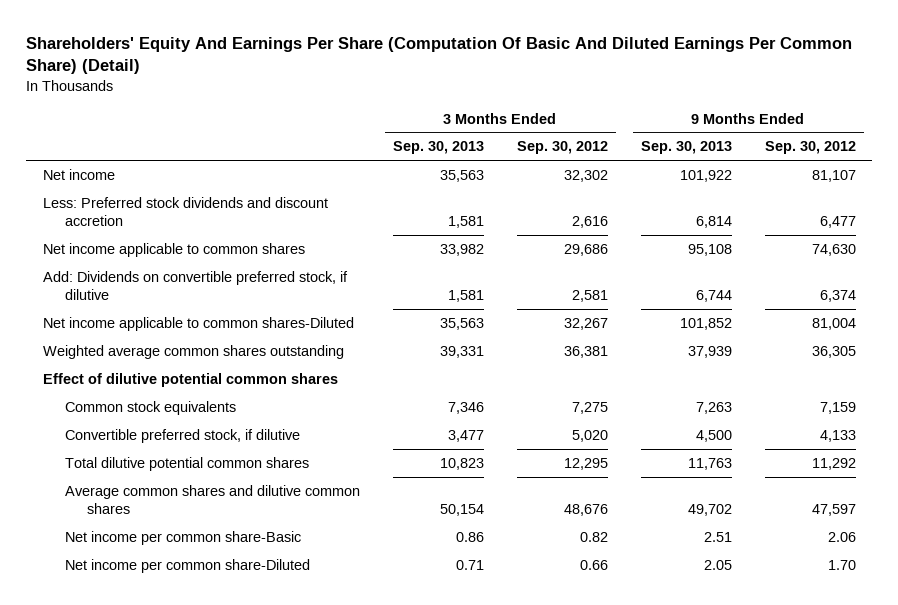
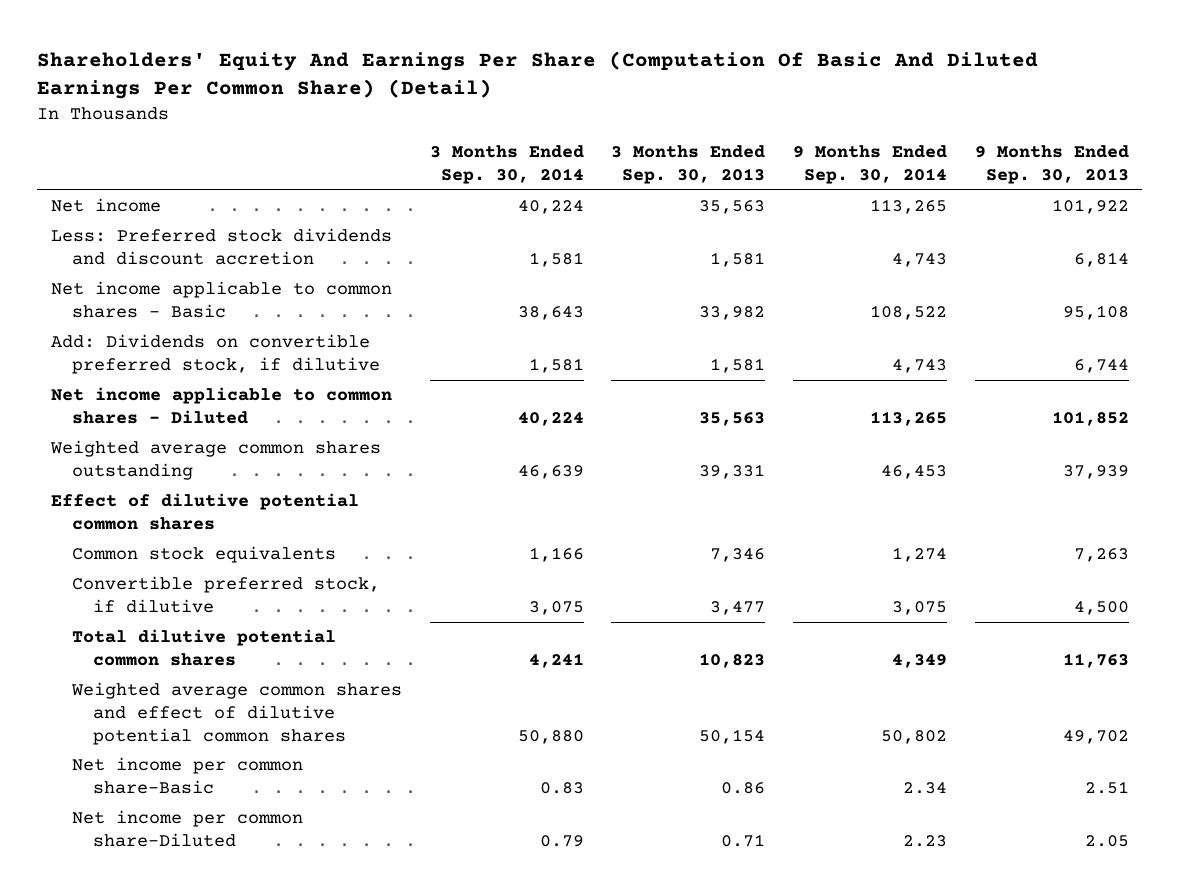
- | 3 Months Ended Sep. 30, 2013 | 3 Months Ended Sep. 30, 2012 | 9 Months Ended Sep. 30, 2013 | 9 Months Ended Sep. 30, 2012
+ | 3 Months Ended Sep. 30, 2014 | 3 Months Ended Sep. 30, 2013 | 9 Months Ended Sep. 30, 2014 | 9 Months Ended Sep. 30, 2013
- Net income applicable to common shares | 33,982 | 29,686 | 95,108 | 74,630
+ Net income applicable to common shares - Basic | 38,643 | 33,982 | 108,522 | 95,108
- Net income applicable to common shares-Diluted | 35,563 | 32,267 | 101,852 | 81,004
+ Net income applicable to common shares - Diluted | 40,224 | 35,563 | 113,265 | 101,852
- Average common shares and dilutive common shares | 50,154 | 48,676 | 49,702 | 47,597
+ Weighted average common shares and effect of dilutive potential common shares | 50,880 | 50,154 | 50,802 | 49,702

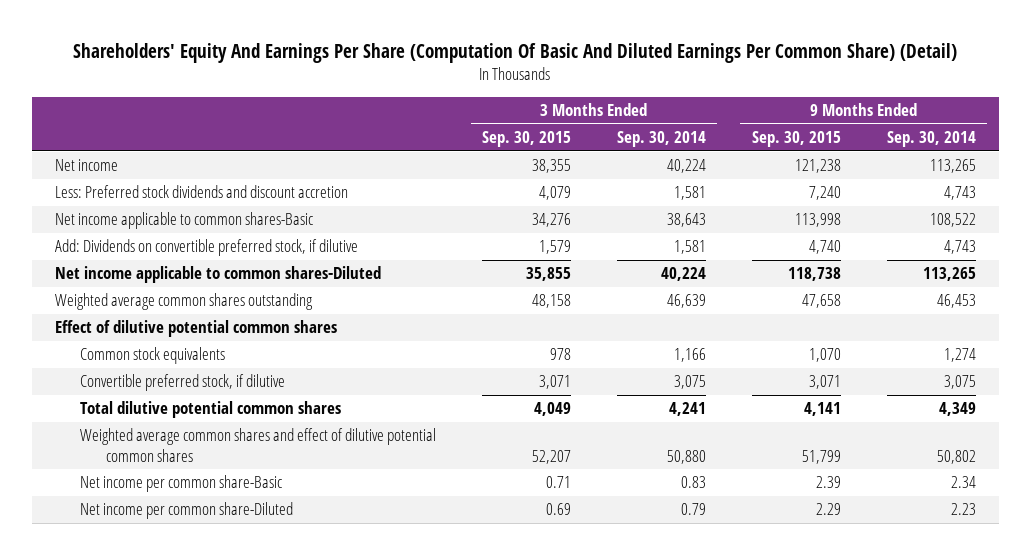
- | 3 Months Ended Sep. 30, 2014 | 3 Months Ended Sep. 30, 2013 | 9 Months Ended Sep. 30, 2014 | 9 Months Ended Sep. 30, 2013
+ | 3 Months Ended Sep. 30, 2015 | 3 Months Ended Sep. 30, 2014 | 9 Months Ended Sep. 30, 2015 | 9 Months Ended Sep. 30, 2014
- Net income applicable to common shares - Basic | 38,643 | 33,982 | 108,522 | 95,108
+ Net income applicable to common shares-Basic | 34,276 | 38,643 | 113,998 | 108,522
- Net income applicable to common shares - Diluted | 40,224 | 35,563 | 113,265 | 101,852
+ Net income applicable to common shares-Diluted | 35,855 | 40,224 | 118,738 | 113,265

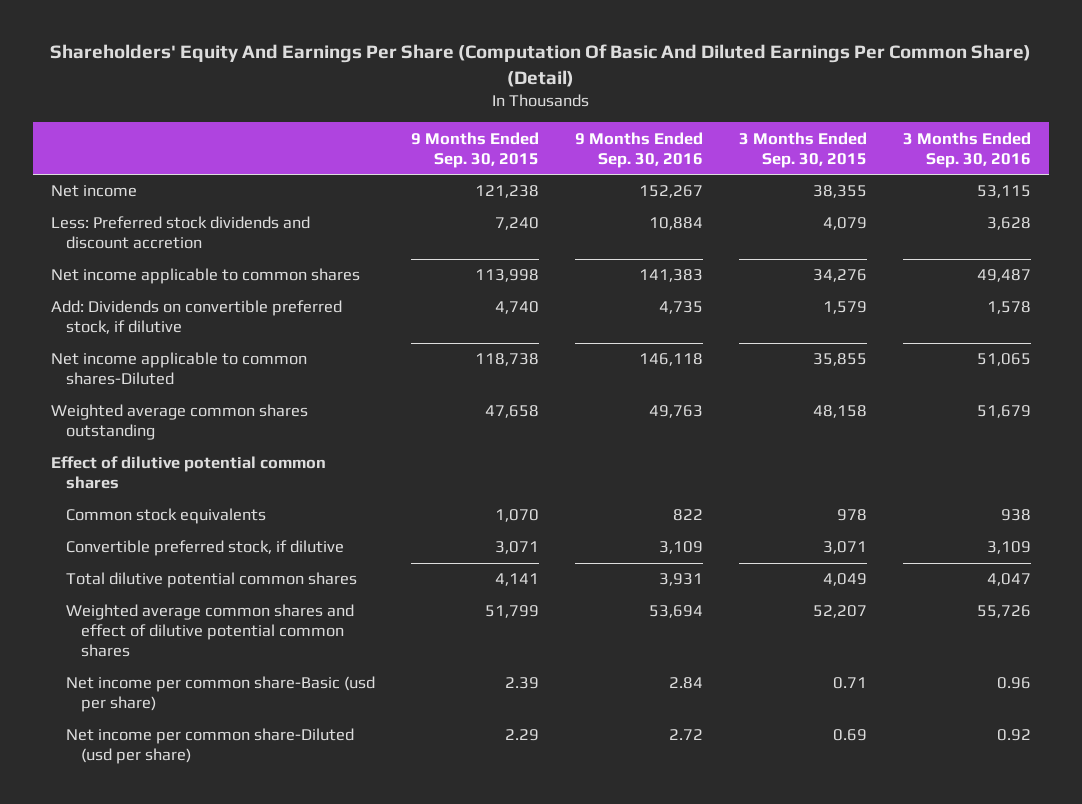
- | 3 Months Ended Sep. 30, 2015 | 3 Months Ended Sep. 30, 2014 | 9 Months Ended Sep. 30, 2015 | 9 Months Ended Sep. 30, 2014
+ | 9 Months Ended Sep. 30, 2015 | 9 Months Ended Sep. 30, 2016 | 3 Months Ended Sep. 30, 2015 | 3 Months Ended Sep. 30, 2016
- Net income applicable to common shares-Basic | 34,276 | 38,643 | 113,998 | 108,522
+ Net income applicable to common shares | 113,998 | 141,383 | 34,276 | 49,487
- Net income per common share-Basic | 0.71 | 0.83 | 2.39 | 2.34
- Net income per common share-Diluted | 0.69 | 0.79 | 2.29 | 2.23
+ Net income per common share-Basic (usd per share) | 2.39 | 2.84 | 0.71 | 0.96
+ Net income per common share-Diluted (usd per share) | 2.29 | 2.72 | 0.69 | 0.92

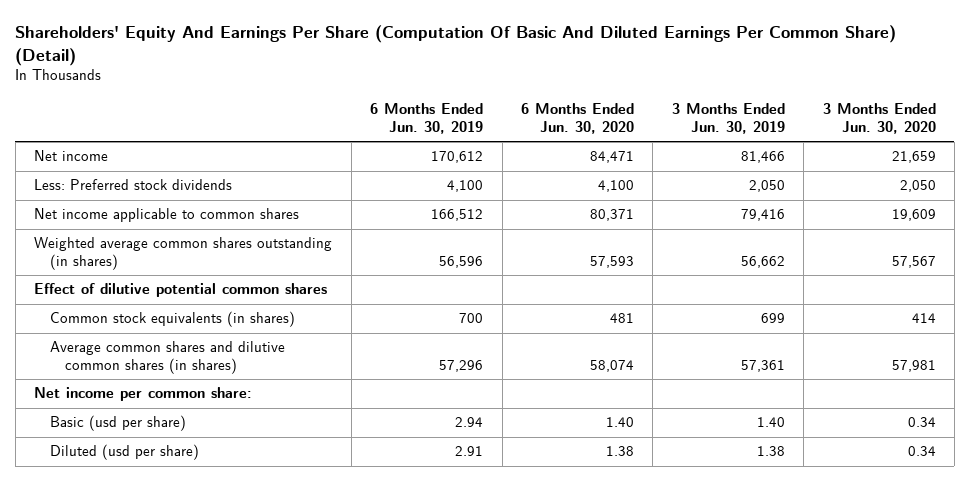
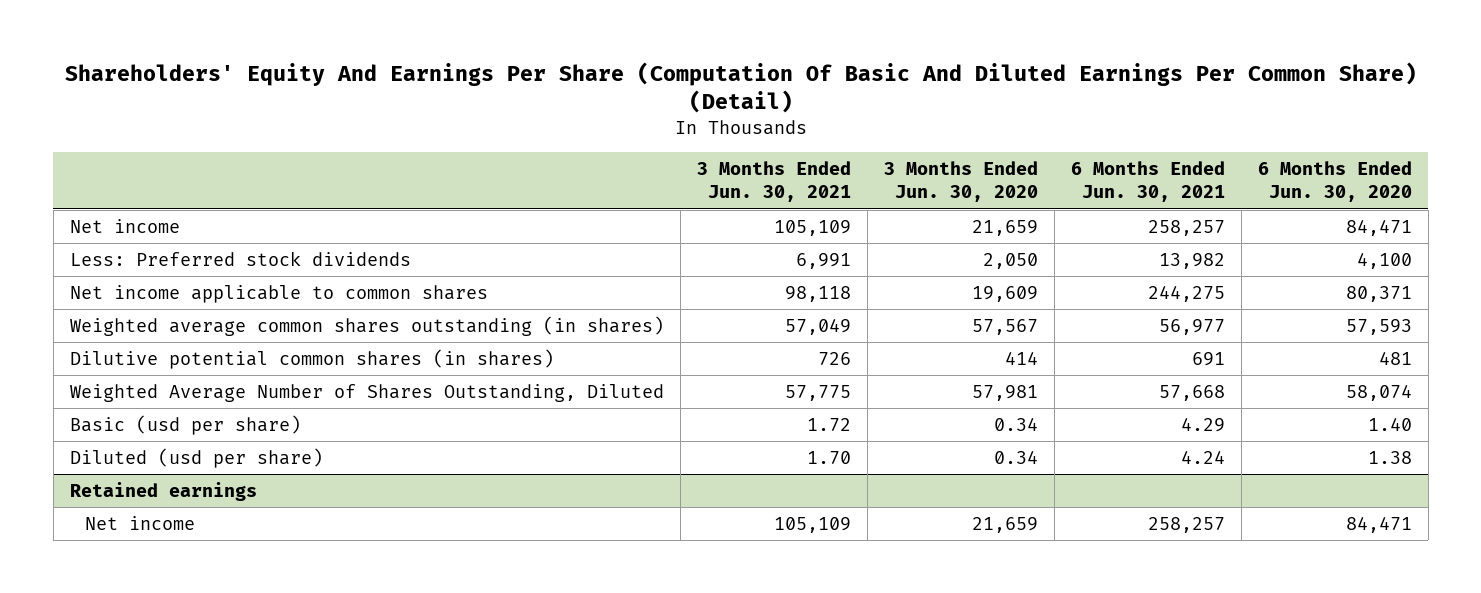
- | 6 Months Ended Jun. 30, 2019 | 6 Months Ended Jun. 30, 2020 | 3 Months Ended Jun. 30, 2019 | 3 Months Ended Jun. 30, 2020
+ | 3 Months Ended Jun. 30, 2021 | 3 Months Ended Jun. 30, 2020 | 6 Months Ended Jun. 30, 2021 | 6 Months Ended Jun. 30, 2020
- Effect of dilutive potential common shares
- Common stock equivalents (in shares) | 700 | 481 | 699 | 414
- Average common shares and dilutive common shares (in shares) | 57,296 | 58,074 | 57,361 | 57,981
- Net income per common share:
+ Dilutive potential common shares (in shares) | 726 | 414 | 691 | 481
+ Weighted Average Number of Shares Outstanding, Diluted | 57,775 | 57,981 | 57,668 | 58,074
+ Retained earnings
+ Net income | 105,109 | 21,659 | 258,257 | 84,471

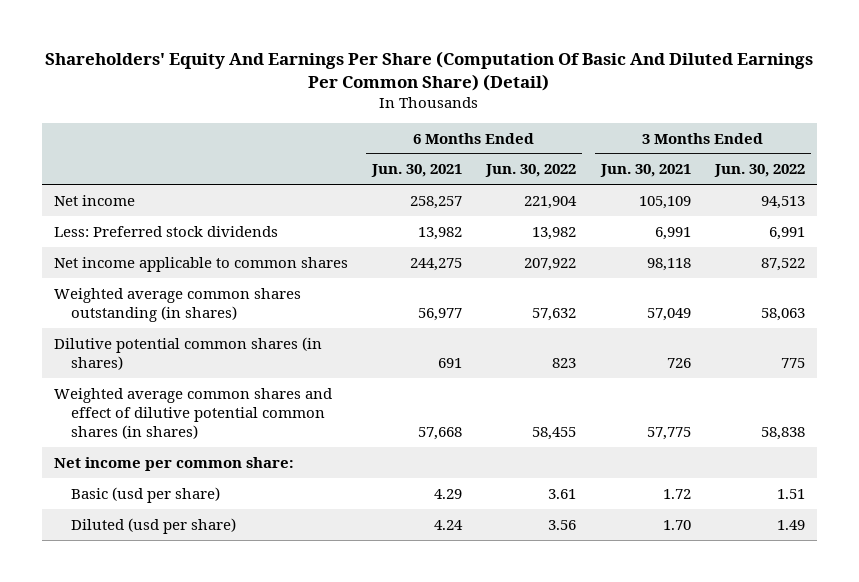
- | 3 Months Ended Jun. 30, 2021 | 3 Months Ended Jun. 30, 2020 | 6 Months Ended Jun. 30, 2021 | 6 Months Ended Jun. 30, 2020
+ | 6 Months Ended Jun. 30, 2021 | 6 Months Ended Jun. 30, 2022 | 3 Months Ended Jun. 30, 2021 | 3 Months Ended Jun. 30, 2022
- Weighted Average Number of Shares Outstanding, Diluted | 57,775 | 57,981 | 57,668 | 58,074
+ Weighted average common shares and effect of dilutive potential common shares (in shares) | 57,668 | 58,455 | 57,775 | 58,838
+ Net income per common share:
- Retained earnings
- Net income | 105,109 | 21,659 | 258,257 | 84,471

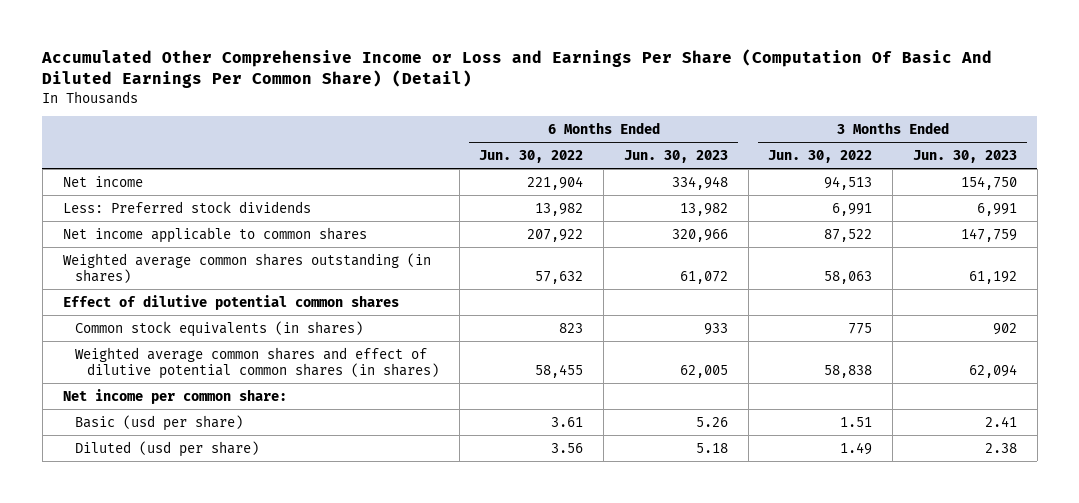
- Shareholders' Equity And Earnings Per Share (Computation Of Basic And Diluted Earnings Per Common Share) (Detail)
+ Accumulated Other Comprehensive Income or Loss and Earnings Per Share (Computation Of Basic And Diluted Earnings Per Common Share) (Detail)
- | 6 Months Ended Jun. 30, 2021 | 6 Months Ended Jun. 30, 2022 | 3 Months Ended Jun. 30, 2021 | 3 Months Ended Jun. 30, 2022
+ | 6 Months Ended Jun. 30, 2022 | 6 Months Ended Jun. 30, 2023 | 3 Months Ended Jun. 30, 2022 | 3 Months Ended Jun. 30, 2023
- Dilutive potential common shares (in shares) | 691 | 823 | 726 | 775
+ Effect of dilutive potential common shares
+ Common stock equivalents (in shares) | 823 | 933 | 775 | 902

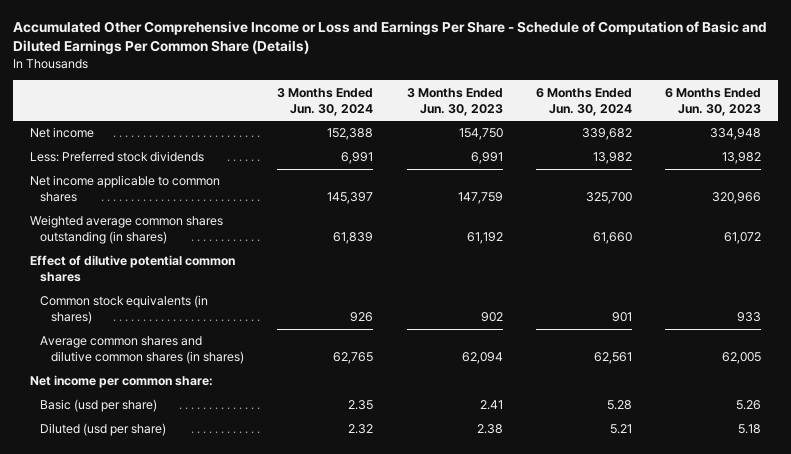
- Accumulated Other Comprehensive Income or Loss and Earnings Per Share (Computation Of Basic And Diluted Earnings Per Common Share) (Detail)
+ Accumulated Other Comprehensive Income or Loss and Earnings Per Share - Schedule of Computation of Basic and Diluted Earnings Per Common Share (Details)
- | 6 Months Ended Jun. 30, 2022 | 6 Months Ended Jun. 30, 2023 | 3 Months Ended Jun. 30, 2022 | 3 Months Ended Jun. 30, 2023
+ | 3 Months Ended Jun. 30, 2024 | 3 Months Ended Jun. 30, 2023 | 6 Months Ended Jun. 30, 2024 | 6 Months Ended Jun. 30, 2023
- Weighted average common shares and effect of dilutive potential common shares (in shares) | 58,455 | 62,005 | 58,838 | 62,094
+ Average common shares and dilutive common shares (in shares) | 62,765 | 62,094 | 62,561 | 62,005

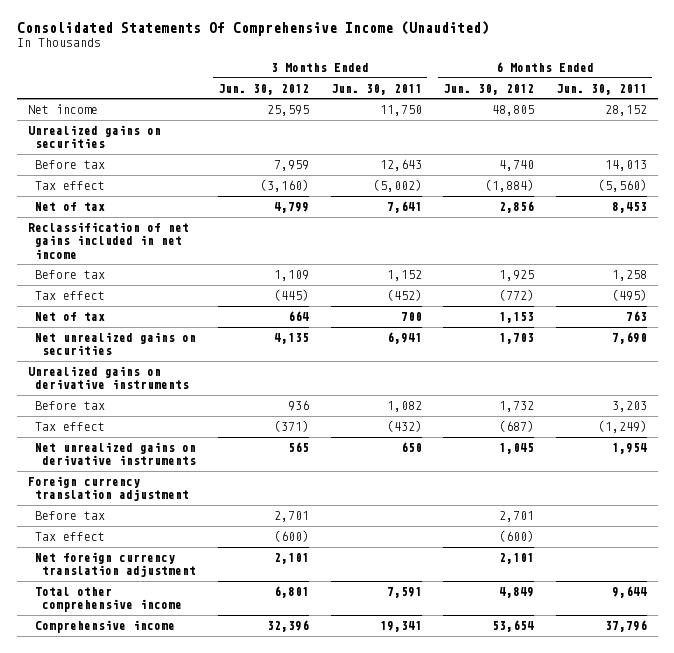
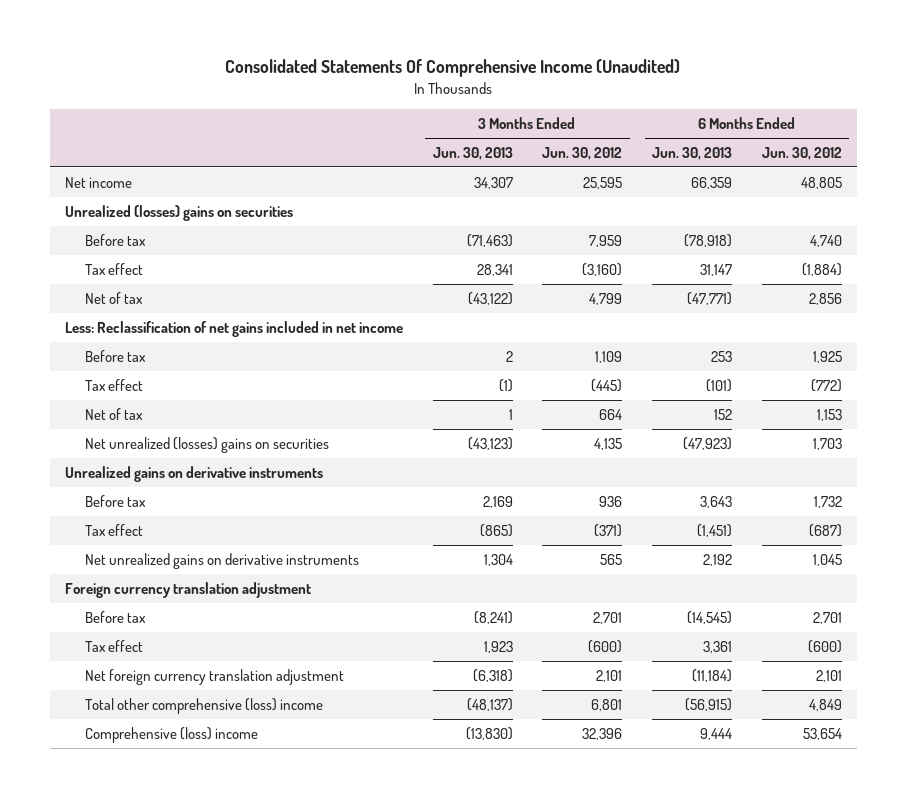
- | 3 Months Ended Jun. 30, 2012 | 3 Months Ended Jun. 30, 2011 | 6 Months Ended Jun. 30, 2012 | 6 Months Ended Jun. 30, 2011
+ | 3 Months Ended Jun. 30, 2013 | 3 Months Ended Jun. 30, 2012 | 6 Months Ended Jun. 30, 2013 | 6 Months Ended Jun. 30, 2012
- Unrealized gains on securities
+ Unrealized (losses) gains on securities
- Reclassification of net gains included in net income
+ Less: Reclassification of net gains included in net income
- Net unrealized gains on securities | 4,135 | 6,941 | 1,703 | 7,690
+ Net unrealized (losses) gains on securities | (43,123) | 4,135 | (47,923) | 1,703
- Total other comprehensive income | 6,801 | 7,591 | 4,849 | 9,644
- Comprehensive income | 32,396 | 19,341 | 53,654 | 37,796
+ Total other comprehensive (loss) income | (48,137) | 6,801 | (56,915) | 4,849
+ Comprehensive (loss) income | (13,830) | 32,396 | 9,444 | 53,654

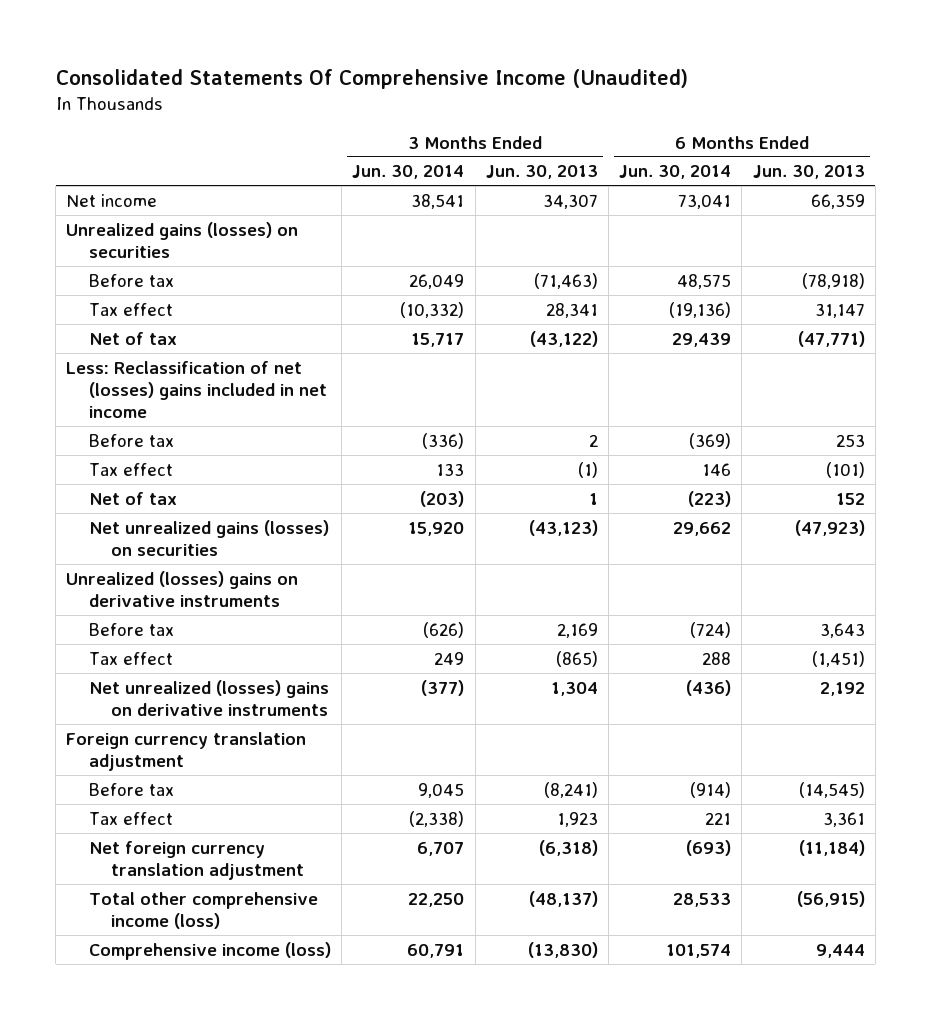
- | 3 Months Ended Jun. 30, 2013 | 3 Months Ended Jun. 30, 2012 | 6 Months Ended Jun. 30, 2013 | 6 Months Ended Jun. 30, 2012
+ | 3 Months Ended Jun. 30, 2014 | 3 Months Ended Jun. 30, 2013 | 6 Months Ended Jun. 30, 2014 | 6 Months Ended Jun. 30, 2013
- Unrealized (losses) gains on securities
+ Unrealized gains (losses) on securities
- Less: Reclassification of net gains included in net income
+ Less: Reclassification of net (losses) gains included in net income
- Net unrealized (losses) gains on securities | (43,123) | 4,135 | (47,923) | 1,703
- Unrealized gains on derivative instruments
+ Net unrealized gains (losses) on securities | 15,920 | (43,123) | 29,662 | (47,923)
+ Unrealized (losses) gains on derivative instruments
- Net unrealized gains on derivative instruments | 1,304 | 565 | 2,192 | 1,045
+ Net unrealized (losses) gains on derivative instruments | (377) | 1,304 | (436) | 2,192
- Total other comprehensive (loss) income | (48,137) | 6,801 | (56,915) | 4,849
- Comprehensive (loss) income | (13,830) | 32,396 | 9,444 | 53,654
+ Total other comprehensive income (loss) | 22,250 | (48,137) | 28,533 | (56,915)
+ Comprehensive income (loss) | 60,791 | (13,830) | 101,574 | 9,444

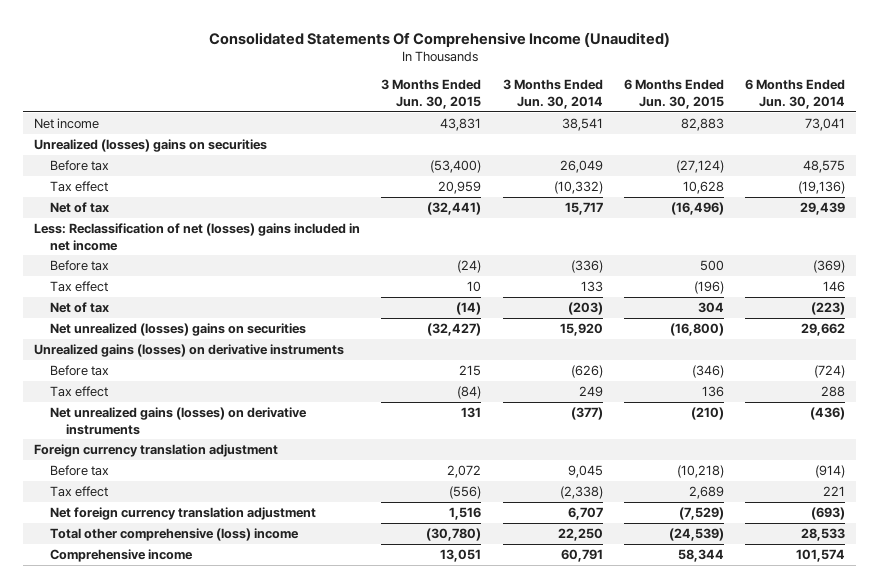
- | 3 Months Ended Jun. 30, 2014 | 3 Months Ended Jun. 30, 2013 | 6 Months Ended Jun. 30, 2014 | 6 Months Ended Jun. 30, 2013
+ | 3 Months Ended Jun. 30, 2015 | 3 Months Ended Jun. 30, 2014 | 6 Months Ended Jun. 30, 2015 | 6 Months Ended Jun. 30, 2014
- Unrealized gains (losses) on securities
+ Unrealized (losses) gains on securities
- Net unrealized gains (losses) on securities | 15,920 | (43,123) | 29,662 | (47,923)
- Unrealized (losses) gains on derivative instruments
+ Net unrealized (losses) gains on securities | (32,427) | 15,920 | (16,800) | 29,662
+ Unrealized gains (losses) on derivative instruments
- Net unrealized (losses) gains on derivative instruments | (377) | 1,304 | (436) | 2,192
+ Net unrealized gains (losses) on derivative instruments | 131 | (377) | (210) | (436)
- Total other comprehensive income (loss) | 22,250 | (48,137) | 28,533 | (56,915)
- Comprehensive income (loss) | 60,791 | (13,830) | 101,574 | 9,444
+ Total other comprehensive (loss) income | (30,780) | 22,250 | (24,539) | 28,533
+ Comprehensive income | 13,051 | 60,791 | 58,344 | 101,574

